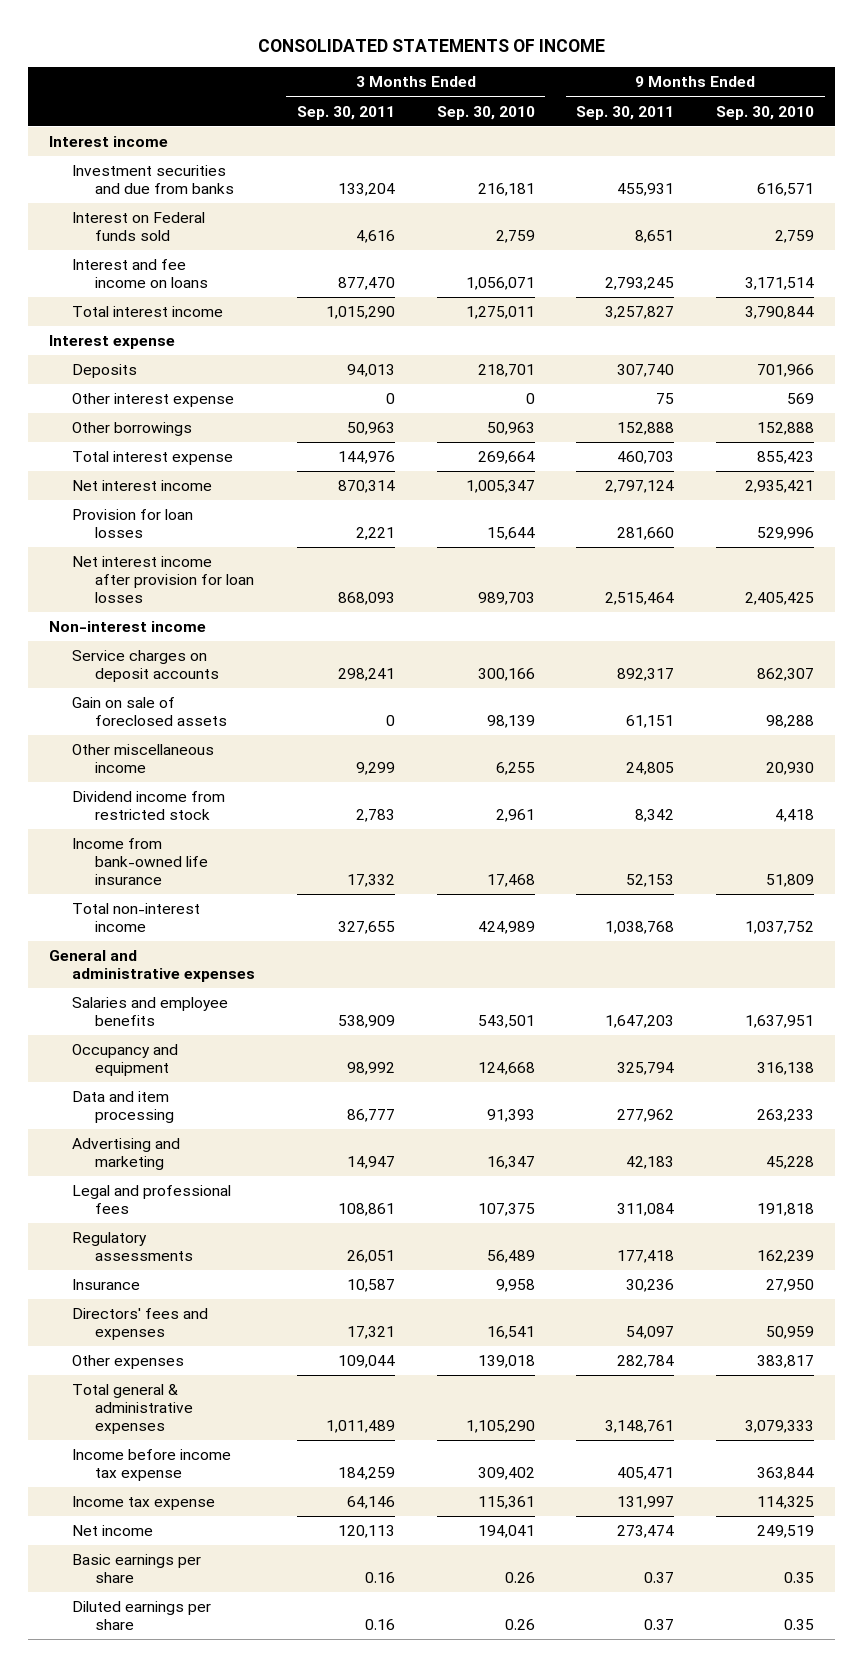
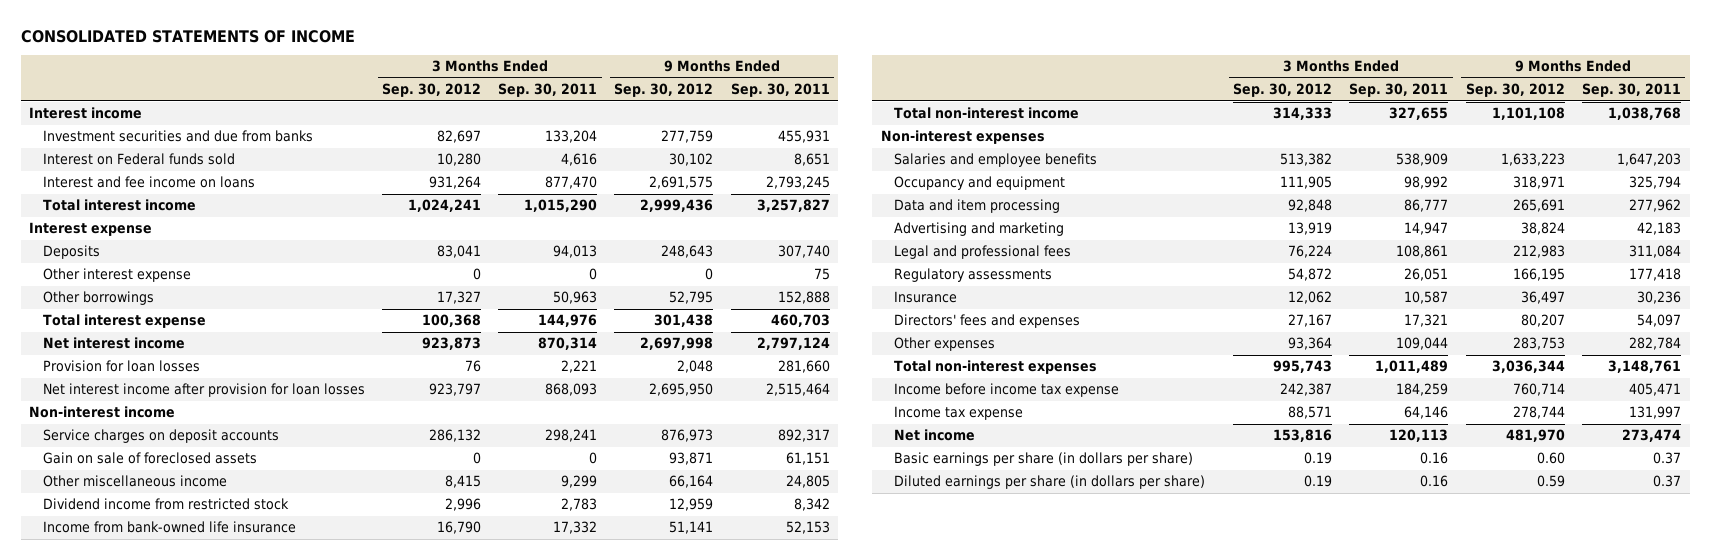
- | 3 Months Ended Sep. 30, 2011 | 3 Months Ended Sep. 30, 2010 | 9 Months Ended Sep. 30, 2011 | 9 Months Ended Sep. 30, 2010
+ | 3 Months Ended Sep. 30, 2012 | 3 Months Ended Sep. 30, 2011 | 9 Months Ended Sep. 30, 2012 | 9 Months Ended Sep. 30, 2011
- General and administrative expenses
+ Non-interest expenses
- Total general & administrative expenses | 1,011,489 | 1,105,290 | 3,148,761 | 3,079,333
+ Total non-interest expenses | 995,743 | 1,011,489 | 3,036,344 | 3,148,761
- Basic earnings per share | 0.16 | 0.26 | 0.37 | 0.35
- Diluted earnings per share | 0.16 | 0.26 | 0.37 | 0.35
+ Basic earnings per share (in dollars per share) | 0.19 | 0.16 | 0.60 | 0.37
+ Diluted earnings per share (in dollars per share) | 0.19 | 0.16 | 0.59 | 0.37

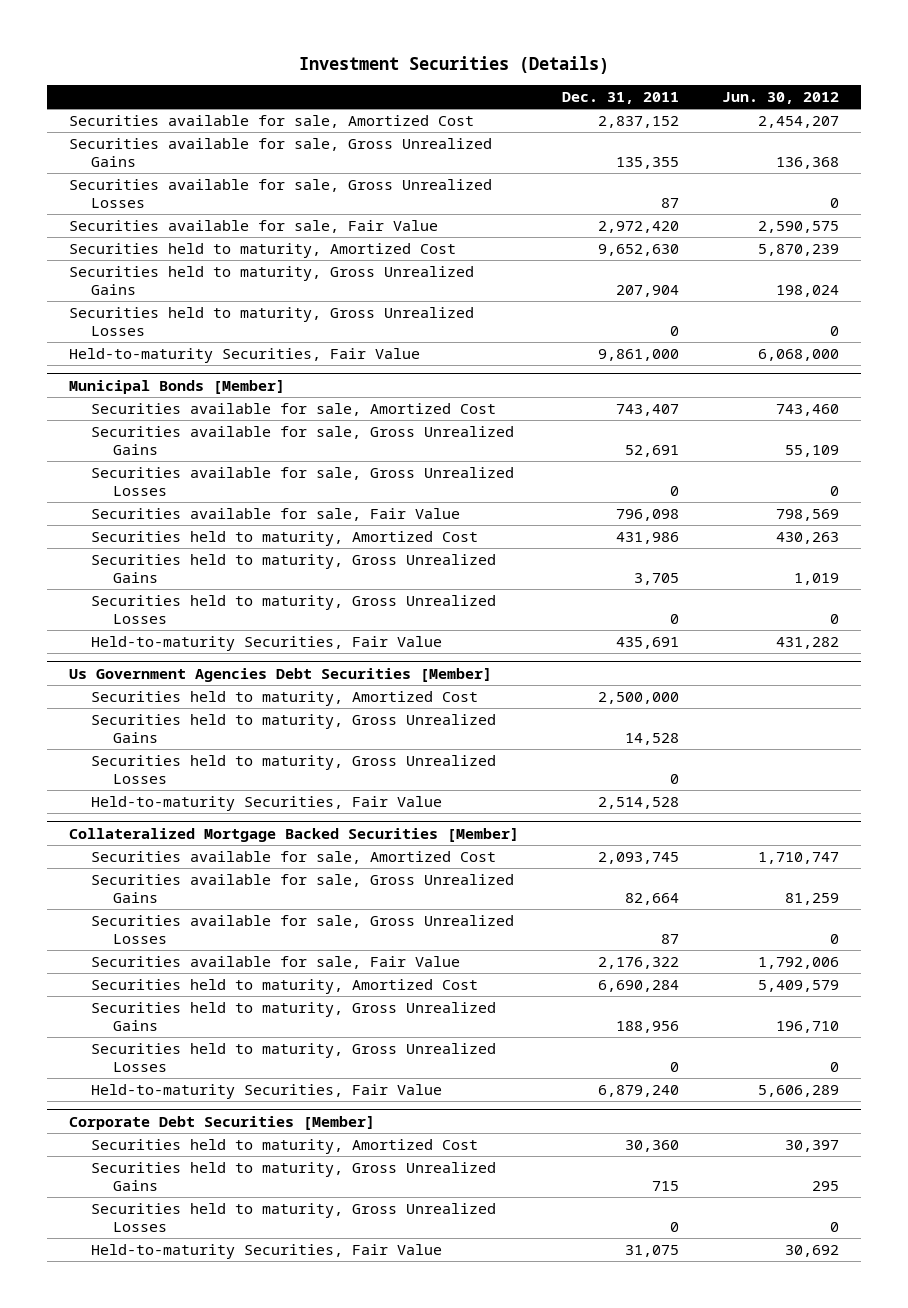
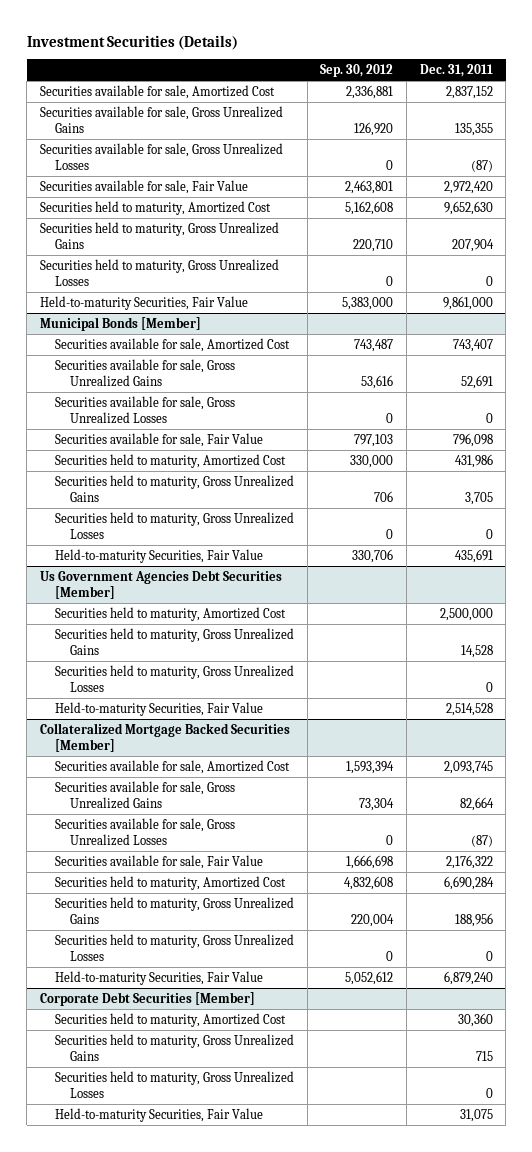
- | Dec. 31, 2011 | Jun. 30, 2012
+ | Sep. 30, 2012 | Dec. 31, 2011
- Securities available for sale, Gross Unrealized Losses | 87 | 0
+ Securities available for sale, Gross Unrealized Losses | 0 | (87)
@ Collateralized Mortgage Backed Securities [Member]
- Securities available for sale, Gross Unrealized Losses | 87 | 0
+ Securities available for sale, Gross Unrealized Losses | 0 | (87)

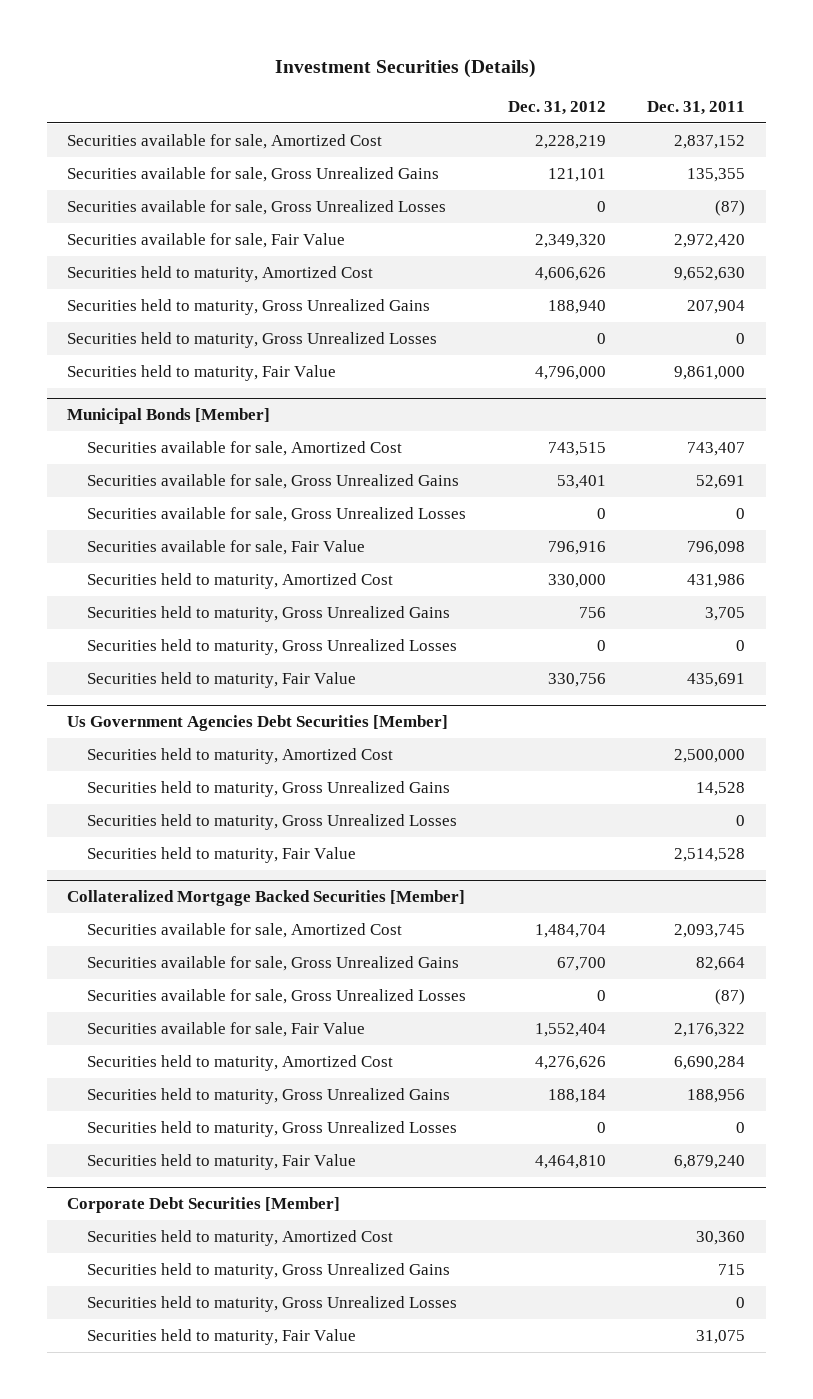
- | Sep. 30, 2012 | Dec. 31, 2011
+ | Dec. 31, 2012 | Dec. 31, 2011
- Held-to-maturity Securities, Fair Value | 5,383,000 | 9,861,000
+ Securities held to maturity, Fair Value | 4,796,000 | 9,861,000
@ Municipal Bonds [Member]
- Held-to-maturity Securities, Fair Value | 330,706 | 435,691
+ Securities held to maturity, Fair Value | 330,756 | 435,691
@ Us Government Agencies Debt Securities [Member]
- Held-to-maturity Securities, Fair Value | | 2,514,528
+ Securities held to maturity, Fair Value | | 2,514,528
@ Collateralized Mortgage Backed Securities [Member]
- Held-to-maturity Securities, Fair Value | 5,052,612 | 6,879,240
+ Securities held to maturity, Fair Value | 4,464,810 | 6,879,240
@ Corporate Debt Securities [Member]
- Held-to-maturity Securities, Fair Value | | 31,075
+ Securities held to maturity, Fair Value | | 31,075

